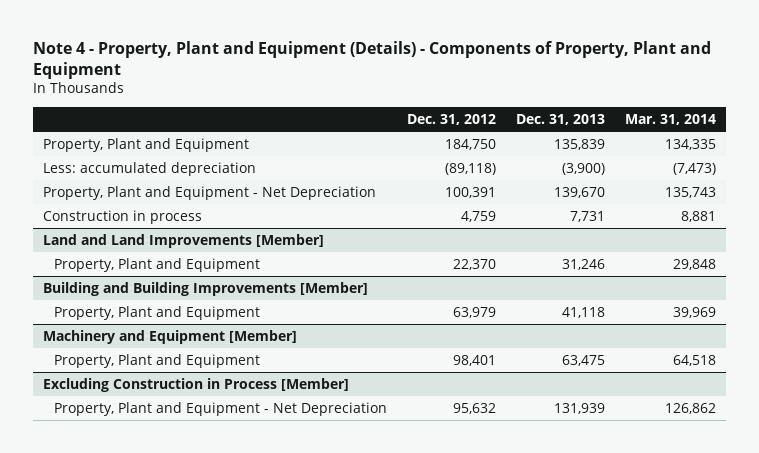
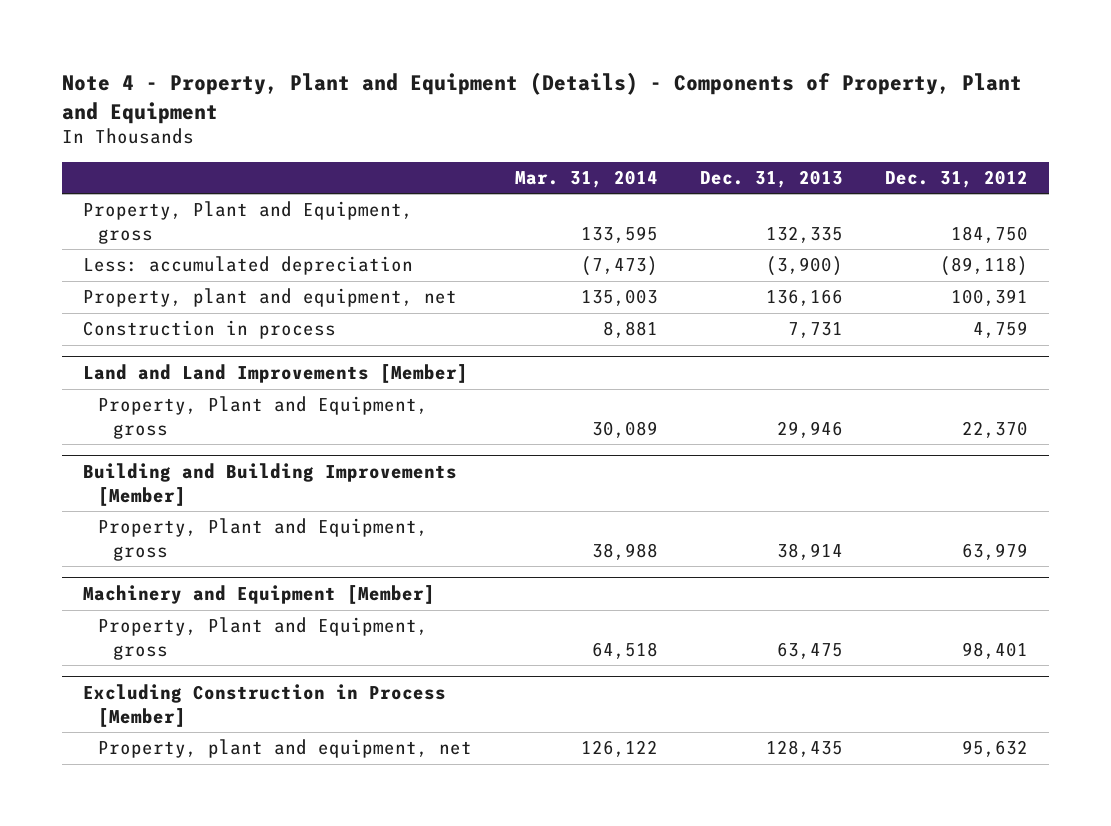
- | Dec. 31, 2012 | Dec. 31, 2013 | Mar. 31, 2014
+ | Mar. 31, 2014 | Dec. 31, 2013 | Dec. 31, 2012
- Property, Plant and Equipment | 184,750 | 135,839 | 134,335
+ Property, Plant and Equipment, gross | 133,595 | 132,335 | 184,750
- Property, Plant and Equipment - Net Depreciation | 100,391 | 139,670 | 135,743
+ Property, plant and equipment, net | 135,003 | 136,166 | 100,391
@ Land and Land Improvements [Member]
- Property, Plant and Equipment | 22,370 | 31,246 | 29,848
+ Property, Plant and Equipment, gross | 30,089 | 29,946 | 22,370
@ Building and Building Improvements [Member]
- Property, Plant and Equipment | 63,979 | 41,118 | 39,969
+ Property, Plant and Equipment, gross | 38,988 | 38,914 | 63,979
@ Machinery and Equipment [Member]
- Property, Plant and Equipment | 98,401 | 63,475 | 64,518
+ Property, Plant and Equipment, gross | 64,518 | 63,475 | 98,401
@ Excluding Construction in Process [Member]
- Property, Plant and Equipment - Net Depreciation | 95,632 | 131,939 | 126,862
+ Property, plant and equipment, net | 126,122 | 128,435 | 95,632

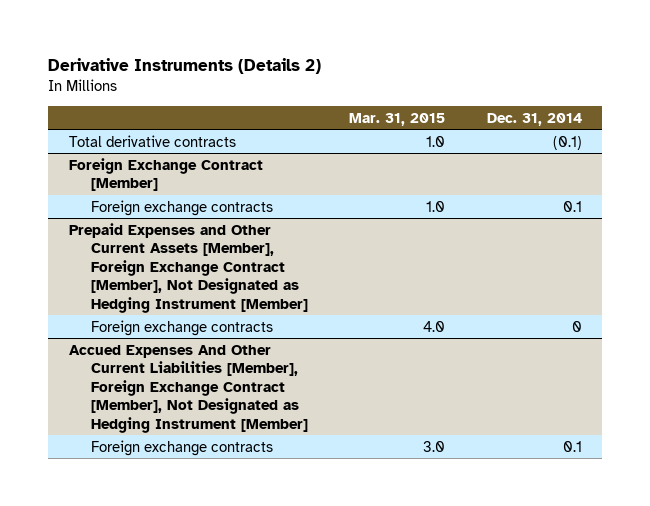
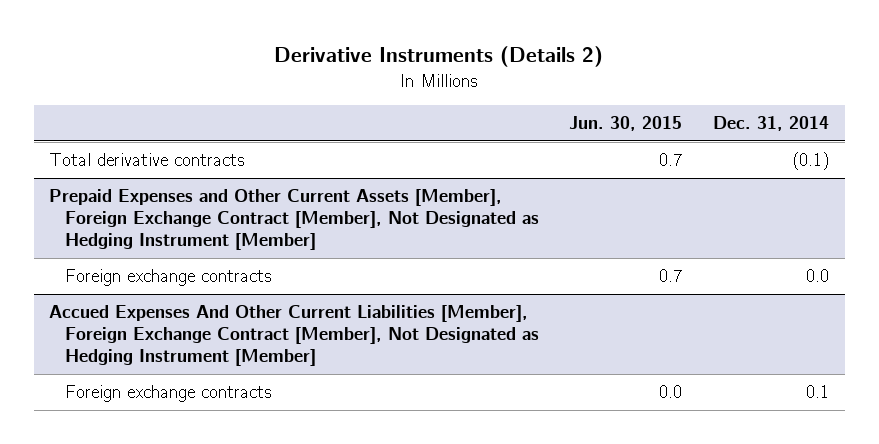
- | Mar. 31, 2015 | Dec. 31, 2014
+ | Jun. 30, 2015 | Dec. 31, 2014
- Foreign Exchange Contract [Member]
- Foreign exchange contracts | 1.0 | 0.1
@ Prepaid Expenses and Other Current Assets [Member], Foreign Exchange Contract [Member], Not Designated as Hedging Instrument [Member]
- Foreign exchange contracts | 4.0 | 0
+ Foreign exchange contracts | 0.7 | 0.0

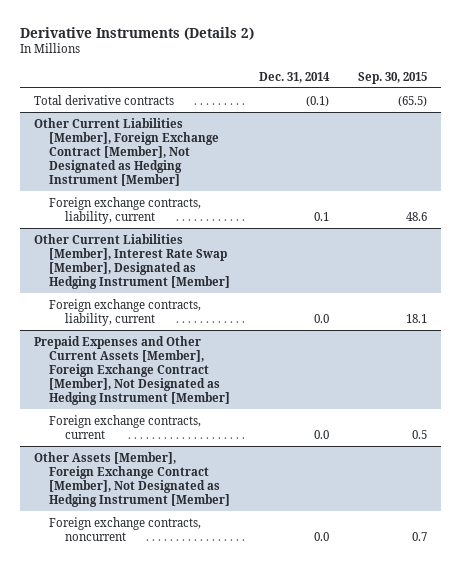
- | Jun. 30, 2015 | Dec. 31, 2014
+ | Dec. 31, 2014 | Sep. 30, 2015
+ Other Current Liabilities [Member], Foreign Exchange Contract [Member], Not Designated as Hedging Instrument [Member]
+ Foreign exchange contracts, liability, current | 0.1 | 48.6
+ Other Current Liabilities [Member], Interest Rate Swap [Member], Designated as Hedging Instrument [Member]
+ Foreign exchange contracts, liability, current | 0.0 | 18.1
@ Prepaid Expenses and Other Current Assets [Member], Foreign Exchange Contract [Member], Not Designated as Hedging Instrument [Member]
- Foreign exchange contracts | 0.7 | 0.0
- Accued Expenses And Other Current Liabilities [Member], Foreign Exchange Contract [Member], Not Designated as Hedging Instrument [Member]
- Foreign exchange contracts | 0.0 | 0.1
@ Prepaid Expenses and Other Current Assets [Member], Foreign Exchange Contract [Member], Not Designated as Hedging Instrument [Member]
+ Foreign exchange contracts, current | 0.0 | 0.5
+ Other Assets [Member], Foreign Exchange Contract [Member], Not Designated as Hedging Instrument [Member]
+ Foreign exchange contracts, noncurrent | 0.0 | 0.7

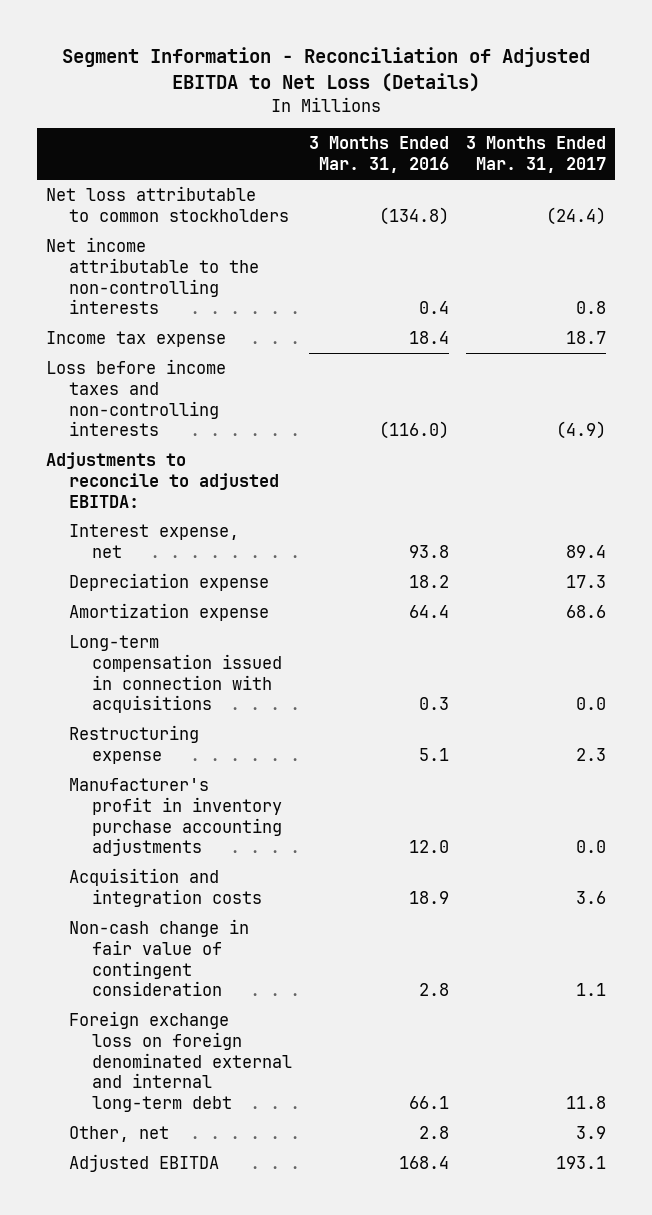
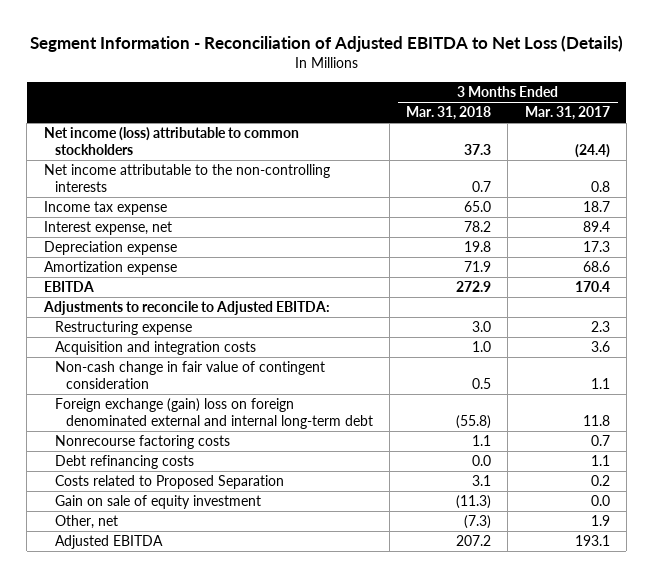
- | 3 Months Ended Mar. 31, 2016 | 3 Months Ended Mar. 31, 2017
+ | 3 Months Ended Mar. 31, 2018 | 3 Months Ended Mar. 31, 2017
- Net loss attributable to common stockholders | (134.8) | (24.4)
+ Net income (loss) attributable to common stockholders | 37.3 | (24.4)
- Loss before income taxes and non-controlling interests | (116.0) | (4.9)
- Adjustments to reconcile to adjusted EBITDA:
- Long-term compensation issued in connection with acquisitions | 0.3 | 0.0
+ EBITDA | 272.9 | 170.4
+ Adjustments to reconcile to Adjusted EBITDA:
- Manufacturer's profit in inventory purchase accounting adjustments | 12.0 | 0.0
- Foreign exchange loss on foreign denominated external and internal long-term debt | 66.1 | 11.8
- Other, net | 2.8 | 3.9
+ Foreign exchange (gain) loss on foreign denominated external and internal long-term debt | (55.8) | 11.8
+ Nonrecourse factoring costs | 1.1 | 0.7
+ Debt refinancing costs | 0.0 | 1.1
+ Costs related to Proposed Separation | 3.1 | 0.2
+ Gain on sale of equity investment | (11.3) | 0.0
+ Other, net | (7.3) | 1.9

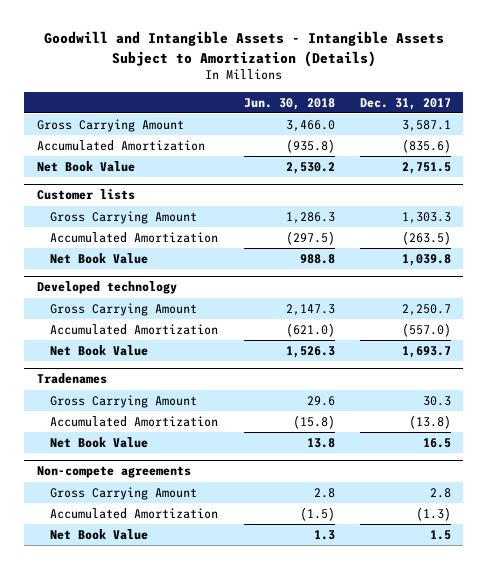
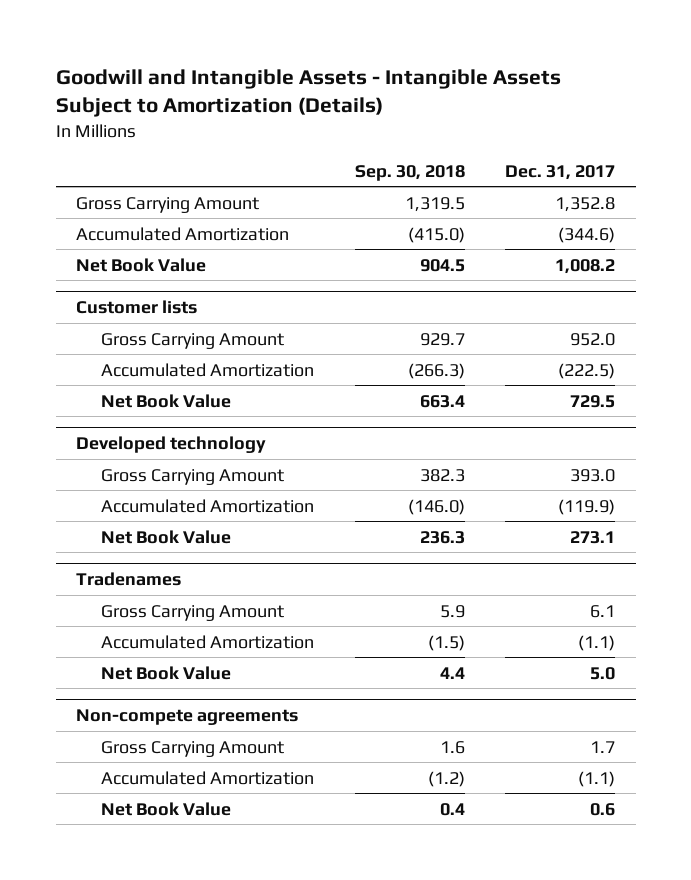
- | Jun. 30, 2018 | Dec. 31, 2017
+ | Sep. 30, 2018 | Dec. 31, 2017
- Gross Carrying Amount | 3,466.0 | 3,587.1
- Accumulated Amortization | (935.8) | (835.6)
- Net Book Value | 2,530.2 | 2,751.5
+ Gross Carrying Amount | 1,319.5 | 1,352.8
+ Accumulated Amortization | (415.0) | (344.6)
+ Net Book Value | 904.5 | 1,008.2
@ Customer lists
- Gross Carrying Amount | 1,286.3 | 1,303.3
- Accumulated Amortization | (297.5) | (263.5)
- Net Book Value | 988.8 | 1,039.8
+ Gross Carrying Amount | 929.7 | 952.0
+ Accumulated Amortization | (266.3) | (222.5)
+ Net Book Value | 663.4 | 729.5
@ Developed technology
- Gross Carrying Amount | 2,147.3 | 2,250.7
- Accumulated Amortization | (621.0) | (557.0)
- Net Book Value | 1,526.3 | 1,693.7
+ Gross Carrying Amount | 382.3 | 393.0
+ Accumulated Amortization | (146.0) | (119.9)
+ Net Book Value | 236.3 | 273.1
@ Tradenames
- Gross Carrying Amount | 29.6 | 30.3
- Accumulated Amortization | (15.8) | (13.8)
- Net Book Value | 13.8 | 16.5
+ Gross Carrying Amount | 5.9 | 6.1
+ Accumulated Amortization | (1.5) | (1.1)
+ Net Book Value | 4.4 | 5.0
@ Non-compete agreements
- Gross Carrying Amount | 2.8 | 2.8
- Accumulated Amortization | (1.5) | (1.3)
- Net Book Value | 1.3 | 1.5
+ Gross Carrying Amount | 1.6 | 1.7
+ Accumulated Amortization | (1.2) | (1.1)
+ Net Book Value | 0.4 | 0.6

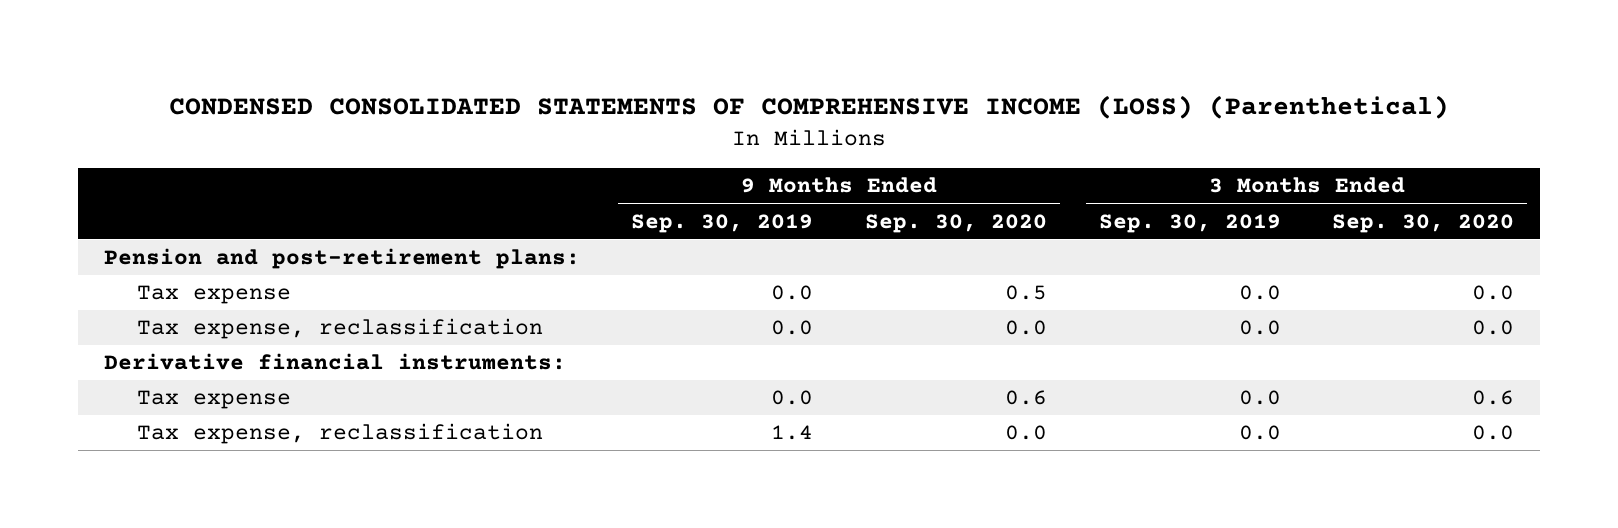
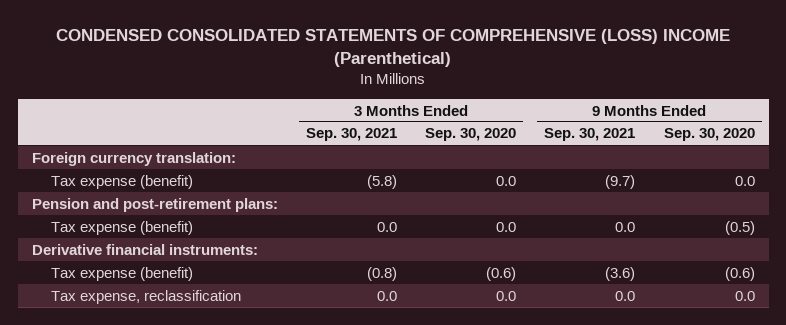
- CONDENSED CONSOLIDATED STATEMENTS OF COMPREHENSIVE INCOME (LOSS) (Parenthetical)
+ CONDENSED CONSOLIDATED STATEMENTS OF COMPREHENSIVE (LOSS) INCOME (Parenthetical)
- | 9 Months Ended Sep. 30, 2019 | 9 Months Ended Sep. 30, 2020 | 3 Months Ended Sep. 30, 2019 | 3 Months Ended Sep. 30, 2020
+ | 3 Months Ended Sep. 30, 2021 | 3 Months Ended Sep. 30, 2020 | 9 Months Ended Sep. 30, 2021 | 9 Months Ended Sep. 30, 2020
+ Foreign currency translation:
+ Tax expense (benefit) | (5.8) | 0.0 | (9.7) | 0.0
- Tax expense | 0.0 | 0.5 | 0.0 | 0.0
- Tax expense, reclassification | 0.0 | 0.0 | 0.0 | 0.0
+ Tax expense (benefit) | 0.0 | 0.0 | 0.0 | (0.5)
- Tax expense | 0.0 | 0.6 | 0.0 | 0.6
+ Tax expense (benefit) | (0.8) | (0.6) | (3.6) | (0.6)

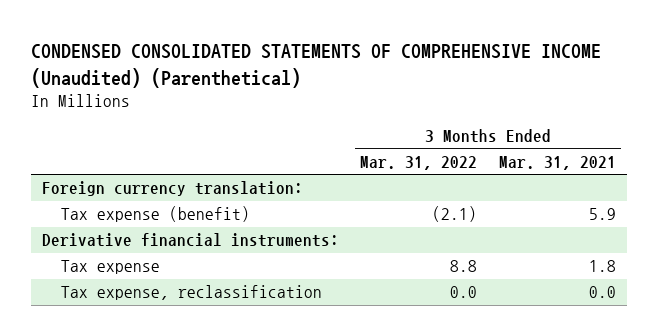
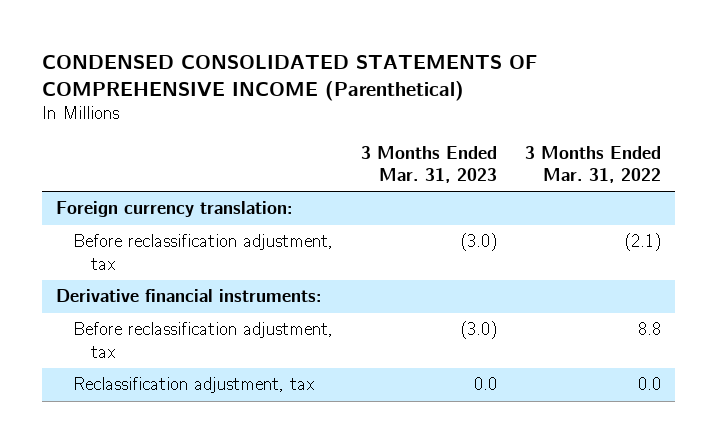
- CONDENSED CONSOLIDATED STATEMENTS OF COMPREHENSIVE INCOME (Unaudited) (Parenthetical)
+ CONDENSED CONSOLIDATED STATEMENTS OF COMPREHENSIVE INCOME (Parenthetical)
- | 3 Months Ended Mar. 31, 2022 | 3 Months Ended Mar. 31, 2021
+ | 3 Months Ended Mar. 31, 2023 | 3 Months Ended Mar. 31, 2022
- Tax expense (benefit) | (2.1) | 5.9
+ Before reclassification adjustment, tax | (3.0) | (2.1)
- Tax expense | 8.8 | 1.8
- Tax expense, reclassification | 0.0 | 0.0
+ Before reclassification adjustment, tax | (3.0) | 8.8
+ Reclassification adjustment, tax | 0.0 | 0.0

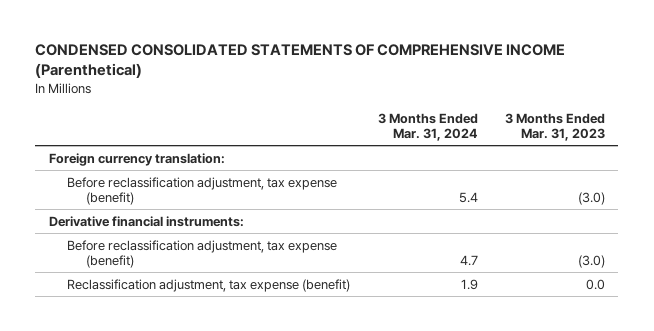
- | 3 Months Ended Mar. 31, 2023 | 3 Months Ended Mar. 31, 2022
+ | 3 Months Ended Mar. 31, 2024 | 3 Months Ended Mar. 31, 2023
- Before reclassification adjustment, tax | (3.0) | (2.1)
+ Before reclassification adjustment, tax expense (benefit) | 5.4 | (3.0)
- Before reclassification adjustment, tax | (3.0) | 8.8
- Reclassification adjustment, tax | 0.0 | 0.0
+ Before reclassification adjustment, tax expense (benefit) | 4.7 | (3.0)
+ Reclassification adjustment, tax expense (benefit) | 1.9 | 0.0

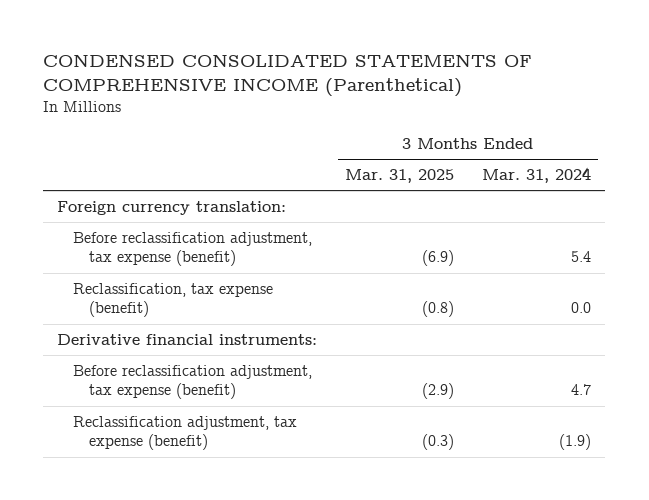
- | 3 Months Ended Mar. 31, 2024 | 3 Months Ended Mar. 31, 2023
+ | 3 Months Ended Mar. 31, 2025 | 3 Months Ended Mar. 31, 2024
+ Reclassification, tax expense (benefit) | (0.8) | 0.0
- Reclassification adjustment, tax expense (benefit) | 1.9 | 0.0
+ Reclassification adjustment, tax expense (benefit) | (0.3) | (1.9)

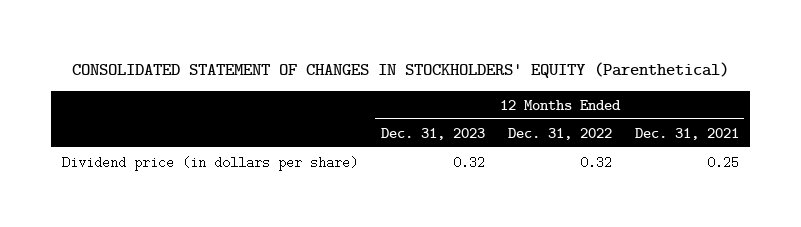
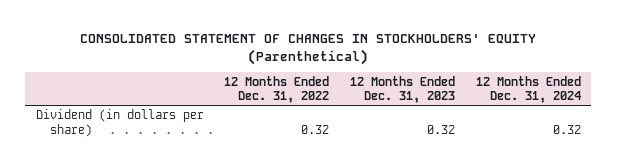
- | 12 Months Ended Dec. 31, 2023 | 12 Months Ended Dec. 31, 2022 | 12 Months Ended Dec. 31, 2021
+ | 12 Months Ended Dec. 31, 2022 | 12 Months Ended Dec. 31, 2023 | 12 Months Ended Dec. 31, 2024
- Dividend price (in dollars per share) | 0.32 | 0.32 | 0.25
+ Dividend (in dollars per share) | 0.32 | 0.32 | 0.32

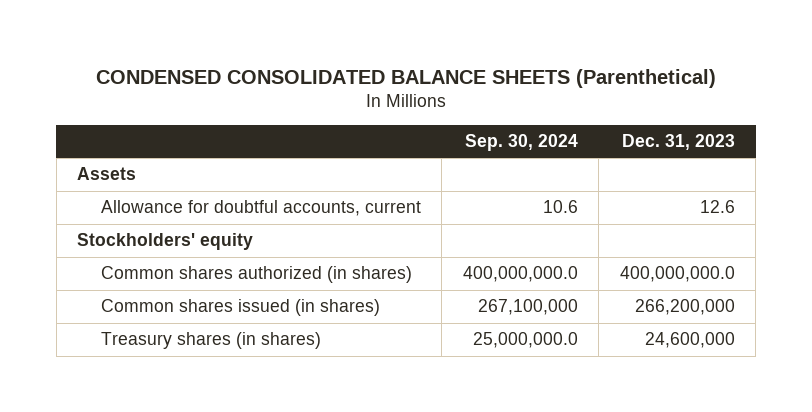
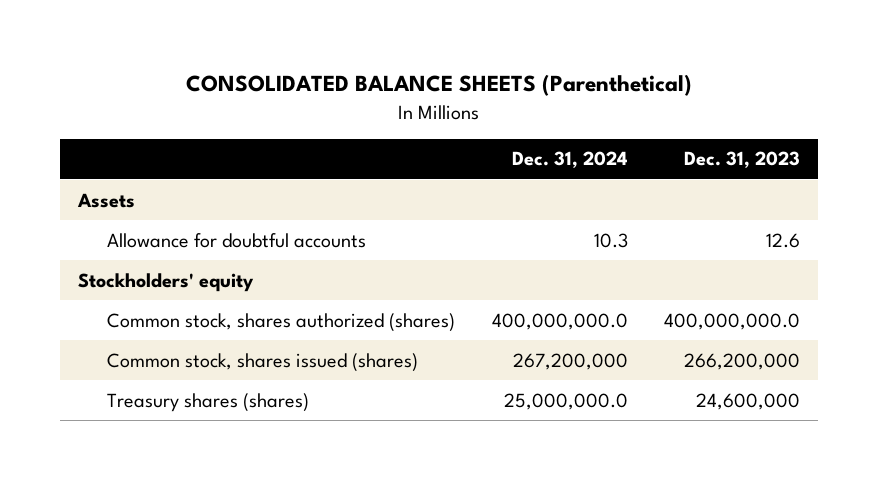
- CONDENSED CONSOLIDATED BALANCE SHEETS (Parenthetical)
+ CONSOLIDATED BALANCE SHEETS (Parenthetical)
- | Sep. 30, 2024 | Dec. 31, 2023
+ | Dec. 31, 2024 | Dec. 31, 2023
- Allowance for doubtful accounts, current | 10.6 | 12.6
+ Allowance for doubtful accounts | 10.3 | 12.6
- Common shares authorized (in shares) | 400,000,000.0 | 400,000,000.0
- Common shares issued (in shares) | 267,100,000 | 266,200,000
- Treasury shares (in shares) | 25,000,000.0 | 24,600,000
+ Common stock, shares authorized (shares) | 400,000,000.0 | 400,000,000.0
+ Common stock, shares issued (shares) | 267,200,000 | 266,200,000
+ Treasury shares (shares) | 25,000,000.0 | 24,600,000

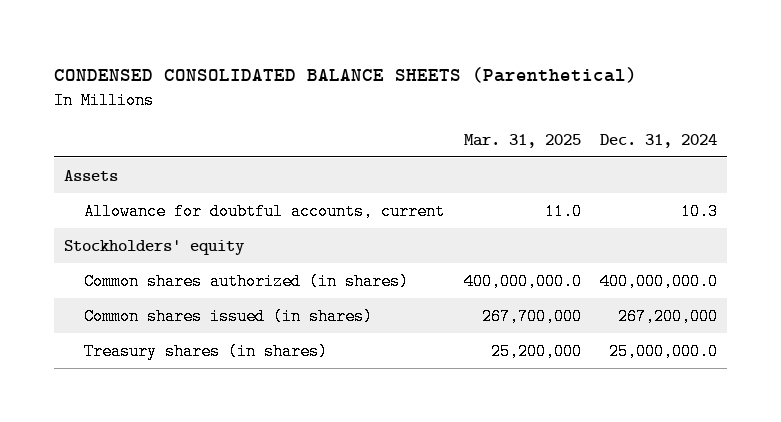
- CONSOLIDATED BALANCE SHEETS (Parenthetical)
+ CONDENSED CONSOLIDATED BALANCE SHEETS (Parenthetical)
- | Dec. 31, 2024 | Dec. 31, 2023
+ | Mar. 31, 2025 | Dec. 31, 2024
- Allowance for doubtful accounts | 10.3 | 12.6
+ Allowance for doubtful accounts, current | 11.0 | 10.3
- Common stock, shares authorized (shares) | 400,000,000.0 | 400,000,000.0
- Common stock, shares issued (shares) | 267,200,000 | 266,200,000
- Treasury shares (shares) | 25,000,000.0 | 24,600,000
+ Common shares authorized (in shares) | 400,000,000.0 | 400,000,000.0
+ Common shares issued (in shares) | 267,700,000 | 267,200,000
+ Treasury shares (in shares) | 25,200,000 | 25,000,000.0

